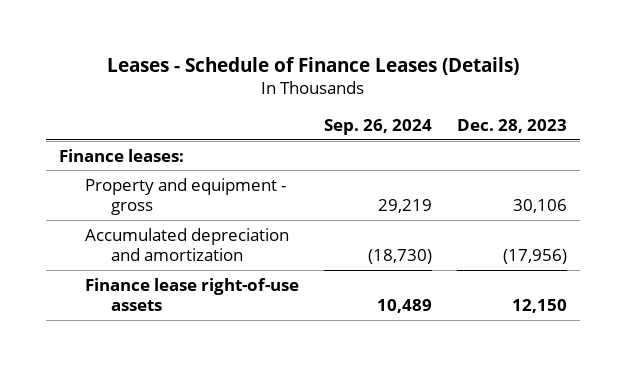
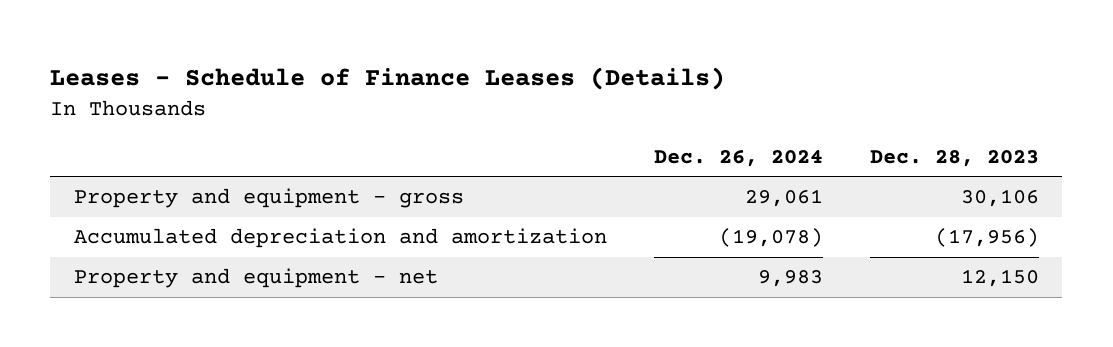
- | Sep. 26, 2024 | Dec. 28, 2023
+ | Dec. 26, 2024 | Dec. 28, 2023
- Finance leases:
- Finance lease right-of-use assets | 10,489 | 12,150
+ Property and equipment - net | 9,983 | 12,150

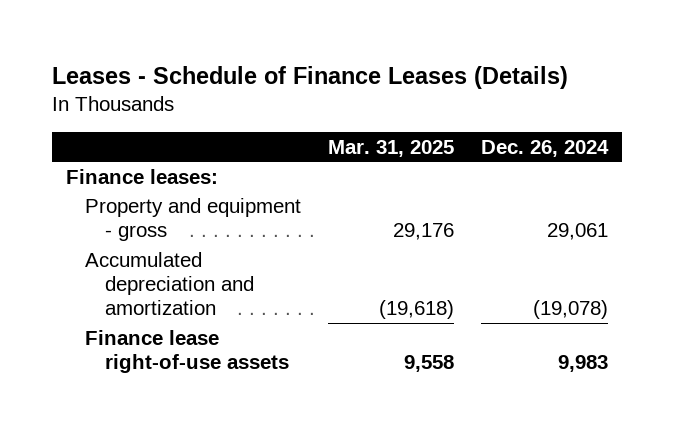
- | Dec. 26, 2024 | Dec. 28, 2023
+ | Mar. 31, 2025 | Dec. 26, 2024
+ Finance leases:
- Property and equipment - net | 9,983 | 12,150
+ Finance lease right-of-use assets | 9,558 | 9,983

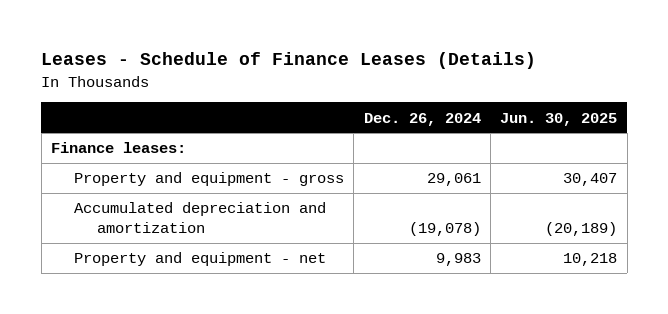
- | Mar. 31, 2025 | Dec. 26, 2024
+ | Dec. 26, 2024 | Jun. 30, 2025
- Finance lease right-of-use assets | 9,558 | 9,983
+ Property and equipment - net | 9,983 | 10,218

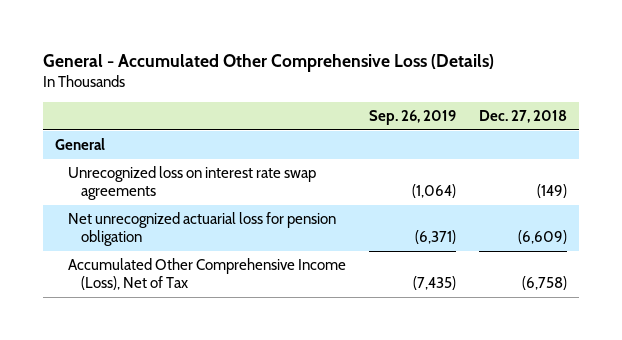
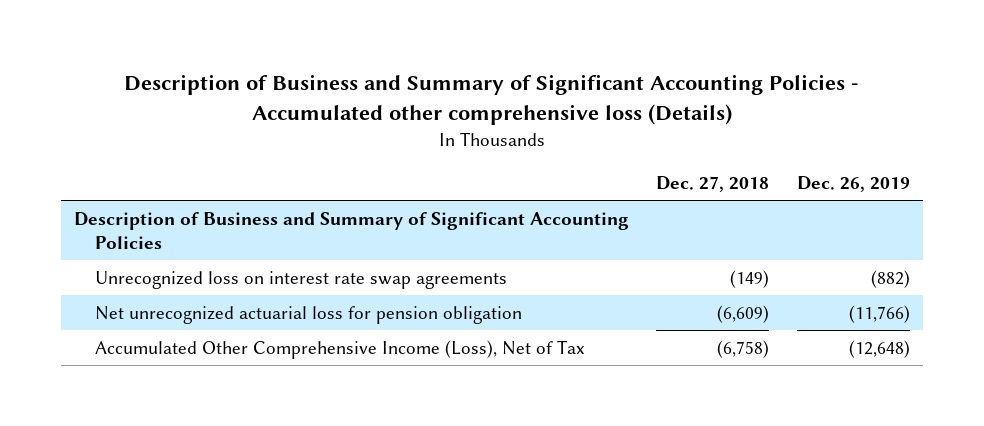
- General - Accumulated Other Comprehensive Loss (Details)
+ Description of Business and Summary of Significant Accounting Policies - Accumulated other comprehensive loss (Details)
- | Sep. 26, 2019 | Dec. 27, 2018
+ | Dec. 27, 2018 | Dec. 26, 2019
- General
+ Description of Business and Summary of Significant Accounting Policies

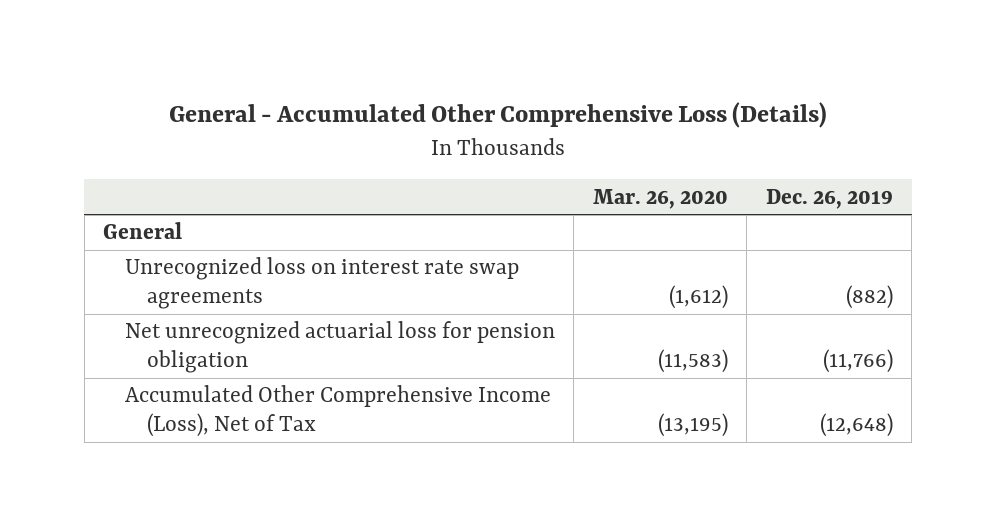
- Description of Business and Summary of Significant Accounting Policies - Accumulated other comprehensive loss (Details)
+ General - Accumulated Other Comprehensive Loss (Details)
- | Dec. 27, 2018 | Dec. 26, 2019
+ | Mar. 26, 2020 | Dec. 26, 2019
- Description of Business and Summary of Significant Accounting Policies
+ General

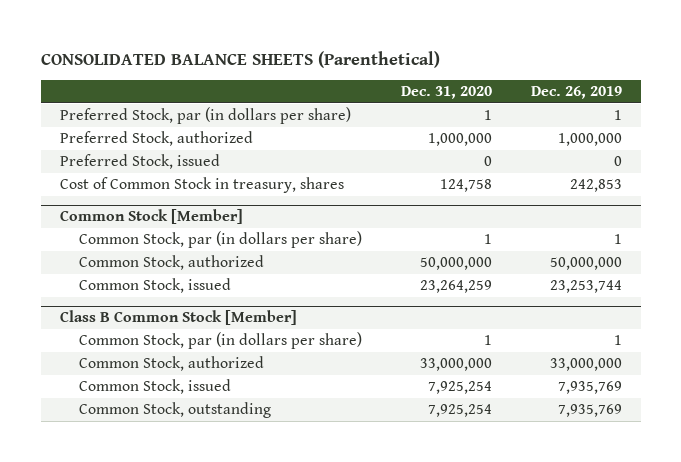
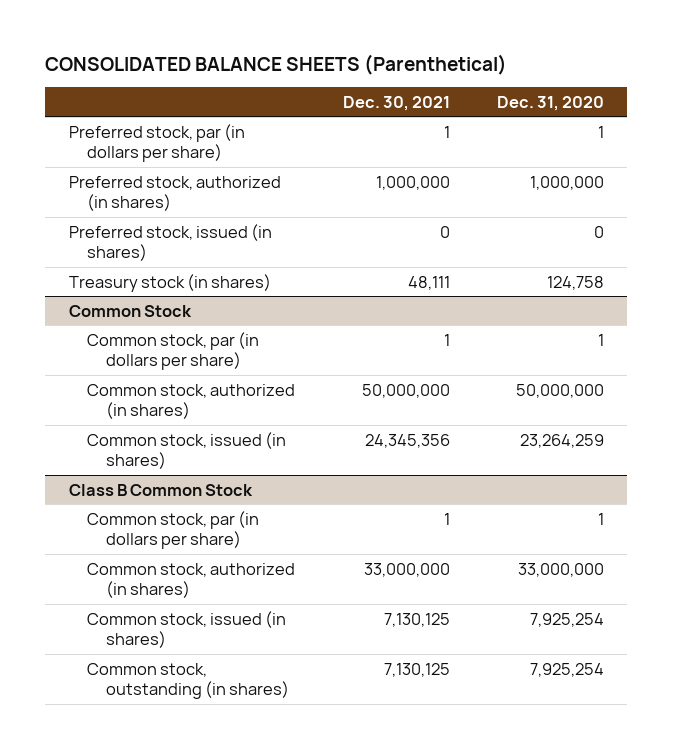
- | Dec. 31, 2020 | Dec. 26, 2019
+ | Dec. 30, 2021 | Dec. 31, 2020
- Preferred Stock, par (in dollars per share) | 1 | 1
- Preferred Stock, authorized | 1,000,000 | 1,000,000
- Preferred Stock, issued | 0 | 0
- Cost of Common Stock in treasury, shares | 124,758 | 242,853
- Common Stock [Member]
- Common Stock, par (in dollars per share) | 1 | 1
- Common Stock, authorized | 50,000,000 | 50,000,000
- Common Stock, issued | 23,264,259 | 23,253,744
- Class B Common Stock [Member]
- Common Stock, par (in dollars per share) | 1 | 1
- Common Stock, authorized | 33,000,000 | 33,000,000
- Common Stock, issued | 7,925,254 | 7,935,769
- Common Stock, outstanding | 7,925,254 | 7,935,769
+ Preferred stock, par (in dollars per share) | 1 | 1
+ Preferred stock, authorized (in shares) | 1,000,000 | 1,000,000
+ Preferred stock, issued (in shares) | 0 | 0
+ Treasury stock (in shares) | 48,111 | 124,758
+ Common Stock
+ Common stock, par (in dollars per share) | 1 | 1
+ Common stock, authorized (in shares) | 50,000,000 | 50,000,000
+ Common stock, issued (in shares) | 24,345,356 | 23,264,259
+ Class B Common Stock
+ Common stock, par (in dollars per share) | 1 | 1
+ Common stock, authorized (in shares) | 33,000,000 | 33,000,000
+ Common stock, issued (in shares) | 7,130,125 | 7,925,254
+ Common stock, outstanding (in shares) | 7,130,125 | 7,925,254

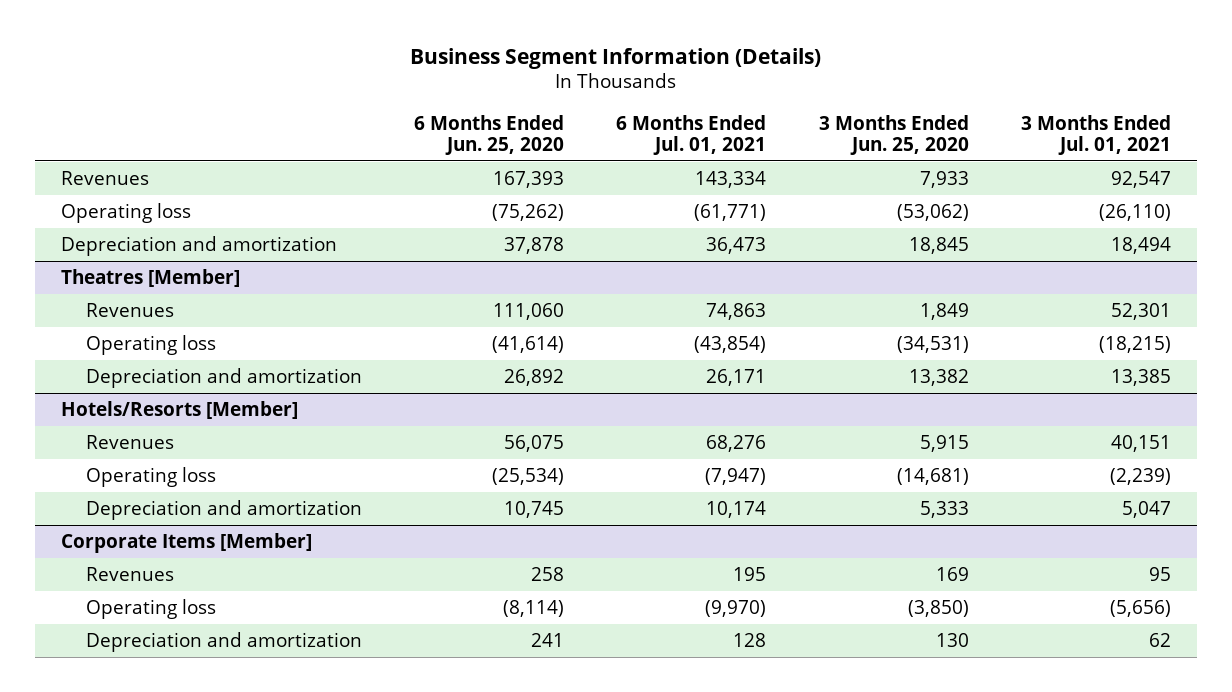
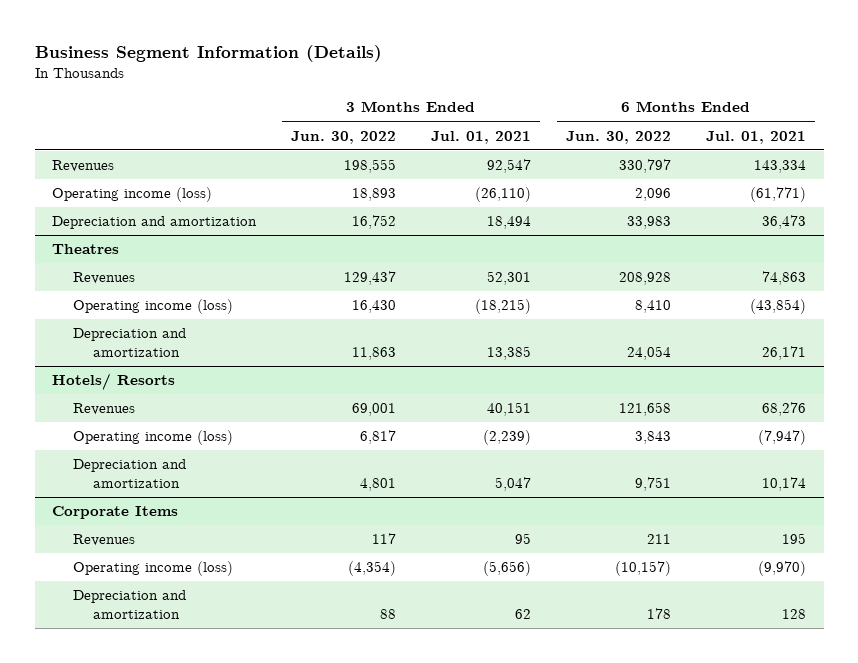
- | 6 Months Ended Jun. 25, 2020 | 6 Months Ended Jul. 01, 2021 | 3 Months Ended Jun. 25, 2020 | 3 Months Ended Jul. 01, 2021
+ | 3 Months Ended Jun. 30, 2022 | 3 Months Ended Jul. 01, 2021 | 6 Months Ended Jun. 30, 2022 | 6 Months Ended Jul. 01, 2021
- Operating loss | (75,262) | (61,771) | (53,062) | (26,110)
+ Operating income (loss) | 18,893 | (26,110) | 2,096 | (61,771)
- Theatres [Member]
+ Theatres
- Operating loss | (41,614) | (43,854) | (34,531) | (18,215)
+ Operating income (loss) | 16,430 | (18,215) | 8,410 | (43,854)
- Hotels/Resorts [Member]
+ Hotels/ Resorts
- Operating loss | (25,534) | (7,947) | (14,681) | (2,239)
+ Operating income (loss) | 6,817 | (2,239) | 3,843 | (7,947)
- Corporate Items [Member]
+ Corporate Items
- Operating loss | (8,114) | (9,970) | (3,850) | (5,656)
+ Operating income (loss) | (4,354) | (5,656) | (10,157) | (9,970)

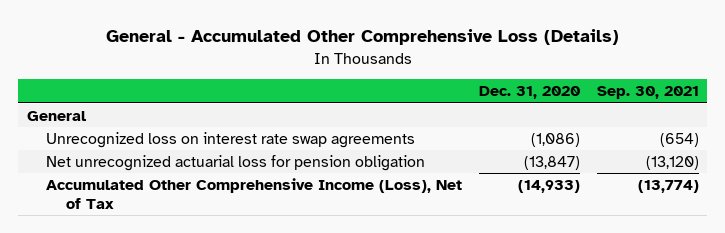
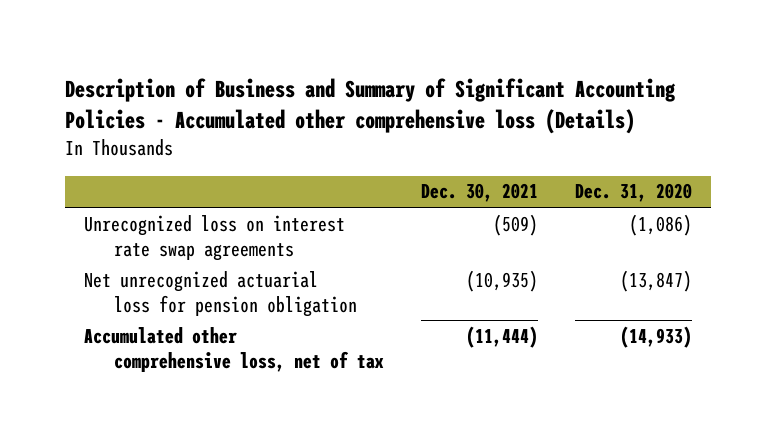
- General - Accumulated Other Comprehensive Loss (Details)
+ Description of Business and Summary of Significant Accounting Policies - Accumulated other comprehensive loss (Details)
- | Dec. 31, 2020 | Sep. 30, 2021
+ | Dec. 30, 2021 | Dec. 31, 2020
- General
- Accumulated Other Comprehensive Income (Loss), Net of Tax | (14,933) | (13,774)
+ Accumulated other comprehensive loss, net of tax | (11,444) | (14,933)

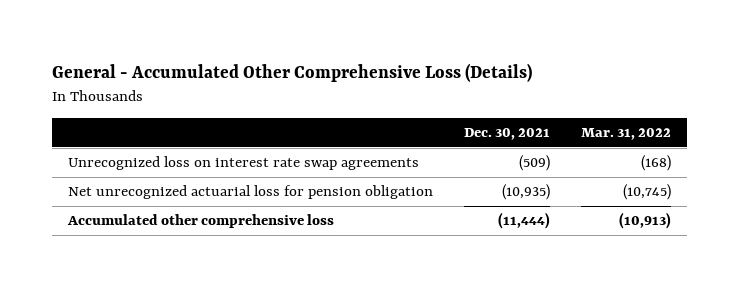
- Description of Business and Summary of Significant Accounting Policies - Accumulated other comprehensive loss (Details)
+ General - Accumulated Other Comprehensive Loss (Details)
- | Dec. 30, 2021 | Dec. 31, 2020
+ | Dec. 30, 2021 | Mar. 31, 2022
- Accumulated other comprehensive loss, net of tax | (11,444) | (14,933)
+ Accumulated other comprehensive loss | (11,444) | (10,913)

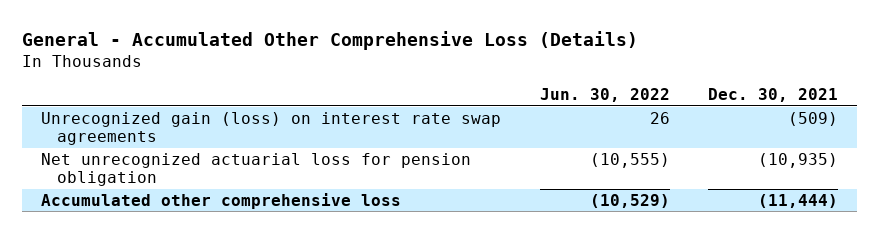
- | Dec. 30, 2021 | Mar. 31, 2022
+ | Jun. 30, 2022 | Dec. 30, 2021
- Unrecognized loss on interest rate swap agreements | (509) | (168)
+ Unrecognized gain (loss) on interest rate swap agreements | 26 | (509)

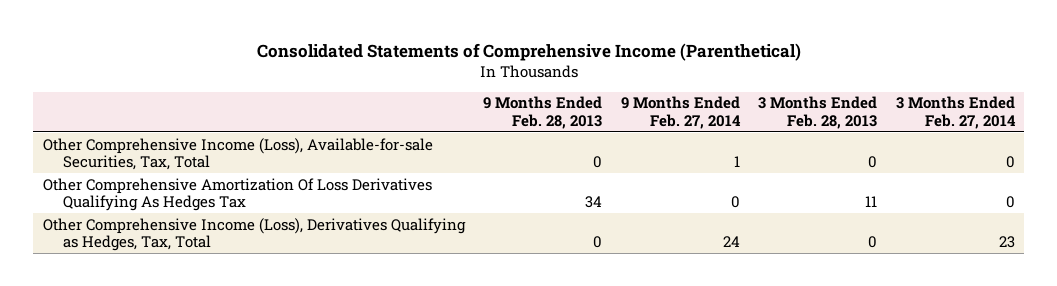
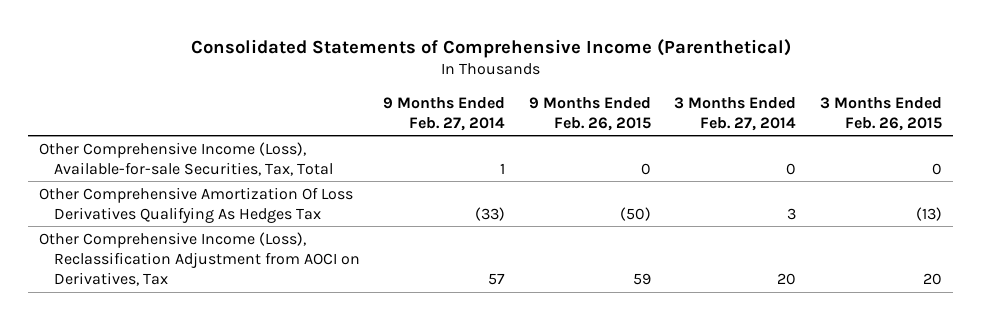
- | 9 Months Ended Feb. 28, 2013 | 9 Months Ended Feb. 27, 2014 | 3 Months Ended Feb. 28, 2013 | 3 Months Ended Feb. 27, 2014
+ | 9 Months Ended Feb. 27, 2014 | 9 Months Ended Feb. 26, 2015 | 3 Months Ended Feb. 27, 2014 | 3 Months Ended Feb. 26, 2015
- Other Comprehensive Amortization Of Loss Derivatives Qualifying As Hedges Tax | 34 | 0 | 11 | 0
- Other Comprehensive Income (Loss), Derivatives Qualifying as Hedges, Tax, Total | 0 | 24 | 0 | 23
+ Other Comprehensive Amortization Of Loss Derivatives Qualifying As Hedges Tax | (33) | (50) | 3 | (13)
+ Other Comprehensive Income (Loss), Reclassification Adjustment from AOCI on Derivatives, Tax | 57 | 59 | 20 | 20

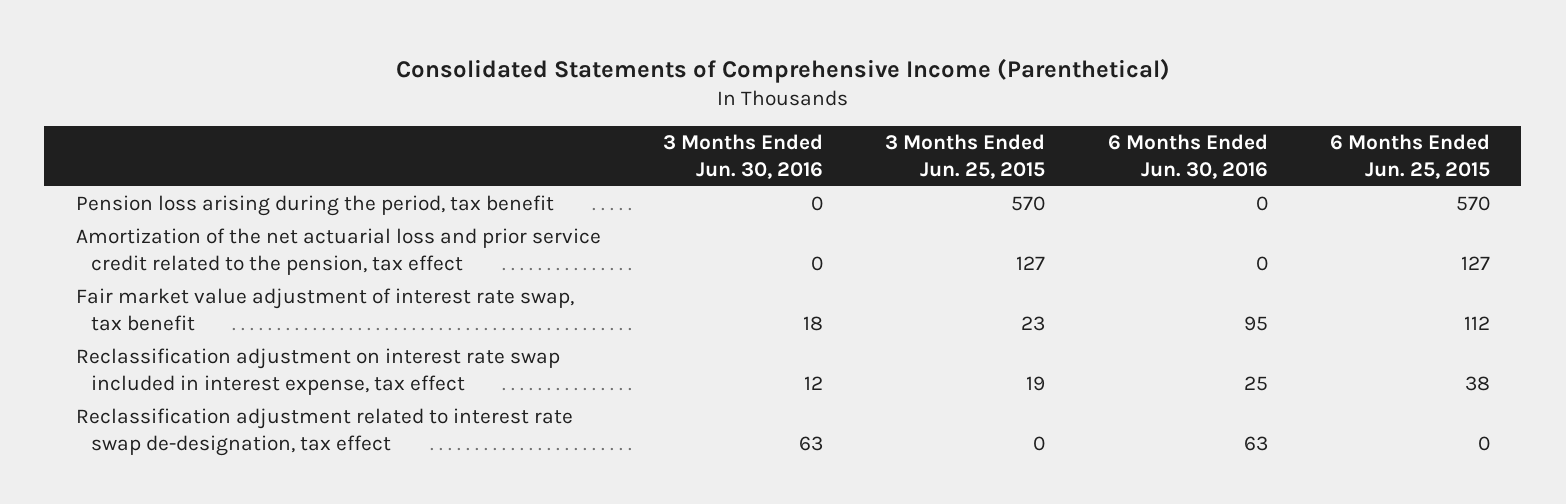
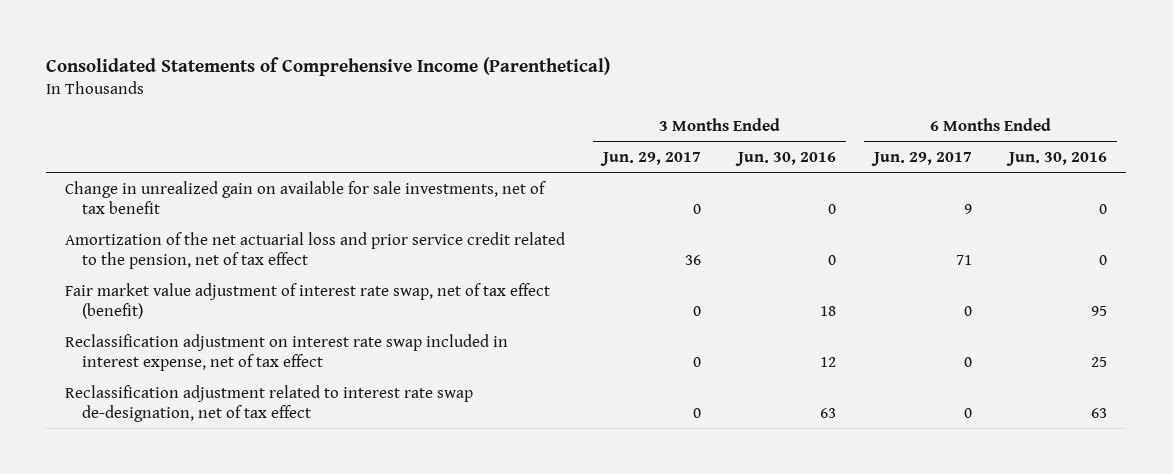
- | 3 Months Ended Jun. 30, 2016 | 3 Months Ended Jun. 25, 2015 | 6 Months Ended Jun. 30, 2016 | 6 Months Ended Jun. 25, 2015
+ | 3 Months Ended Jun. 29, 2017 | 3 Months Ended Jun. 30, 2016 | 6 Months Ended Jun. 29, 2017 | 6 Months Ended Jun. 30, 2016
- Pension loss arising during the period, tax benefit | 0 | 570 | 0 | 570
- Amortization of the net actuarial loss and prior service credit related to the pension, tax effect | 0 | 127 | 0 | 127
- Fair market value adjustment of interest rate swap, tax benefit | 18 | 23 | 95 | 112
- Reclassification adjustment on interest rate swap included in interest expense, tax effect | 12 | 19 | 25 | 38
- Reclassification adjustment related to interest rate swap de-designation, tax effect | 63 | 0 | 63 | 0
+ Change in unrealized gain on available for sale investments, net of tax benefit | 0 | 0 | 9 | 0
+ Amortization of the net actuarial loss and prior service credit related to the pension, net of tax effect | 36 | 0 | 71 | 0
+ Fair market value adjustment of interest rate swap, net of tax effect (benefit) | 0 | 18 | 0 | 95
+ Reclassification adjustment on interest rate swap included in interest expense, net of tax effect | 0 | 12 | 0 | 25
+ Reclassification adjustment related to interest rate swap de-designation, net of tax effect | 0 | 63 | 0 | 63

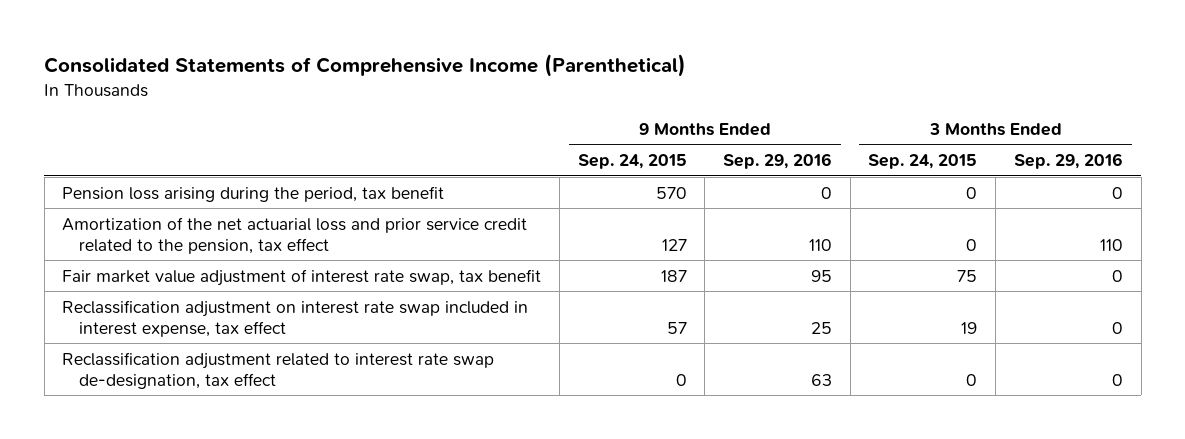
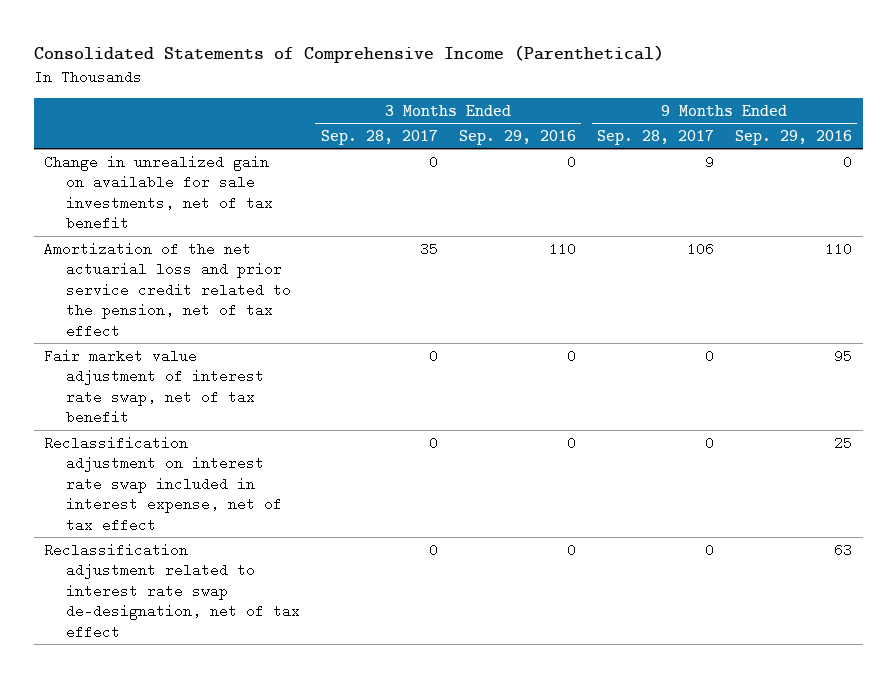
- | 9 Months Ended Sep. 24, 2015 | 9 Months Ended Sep. 29, 2016 | 3 Months Ended Sep. 24, 2015 | 3 Months Ended Sep. 29, 2016
+ | 3 Months Ended Sep. 28, 2017 | 3 Months Ended Sep. 29, 2016 | 9 Months Ended Sep. 28, 2017 | 9 Months Ended Sep. 29, 2016
- Pension loss arising during the period, tax benefit | 570 | 0 | 0 | 0
- Amortization of the net actuarial loss and prior service credit related to the pension, tax effect | 127 | 110 | 0 | 110
- Fair market value adjustment of interest rate swap, tax benefit | 187 | 95 | 75 | 0
- Reclassification adjustment on interest rate swap included in interest expense, tax effect | 57 | 25 | 19 | 0
- Reclassification adjustment related to interest rate swap de-designation, tax effect | 0 | 63 | 0 | 0
+ Change in unrealized gain on available for sale investments, net of tax benefit | 0 | 0 | 9 | 0
+ Amortization of the net actuarial loss and prior service credit related to the pension, net of tax effect | 35 | 110 | 106 | 110
+ Fair market value adjustment of interest rate swap, net of tax benefit | 0 | 0 | 0 | 95
+ Reclassification adjustment on interest rate swap included in interest expense, net of tax effect | 0 | 0 | 0 | 25
+ Reclassification adjustment related to interest rate swap de-designation, net of tax effect | 0 | 0 | 0 | 63

